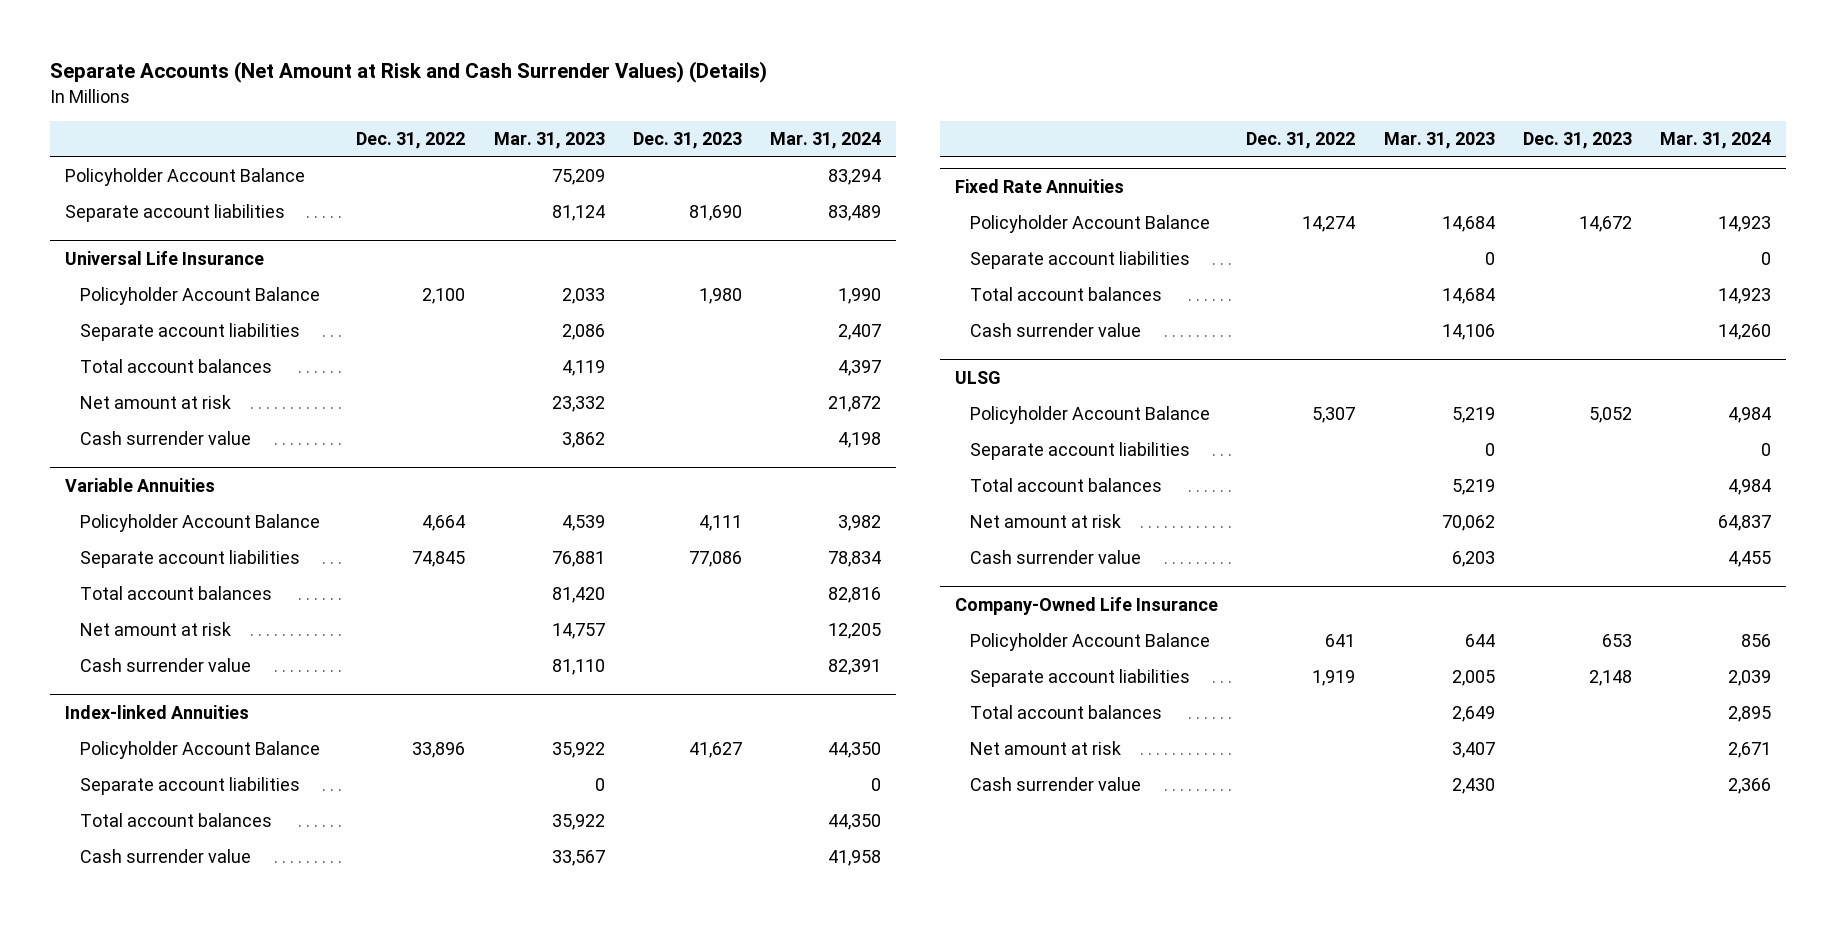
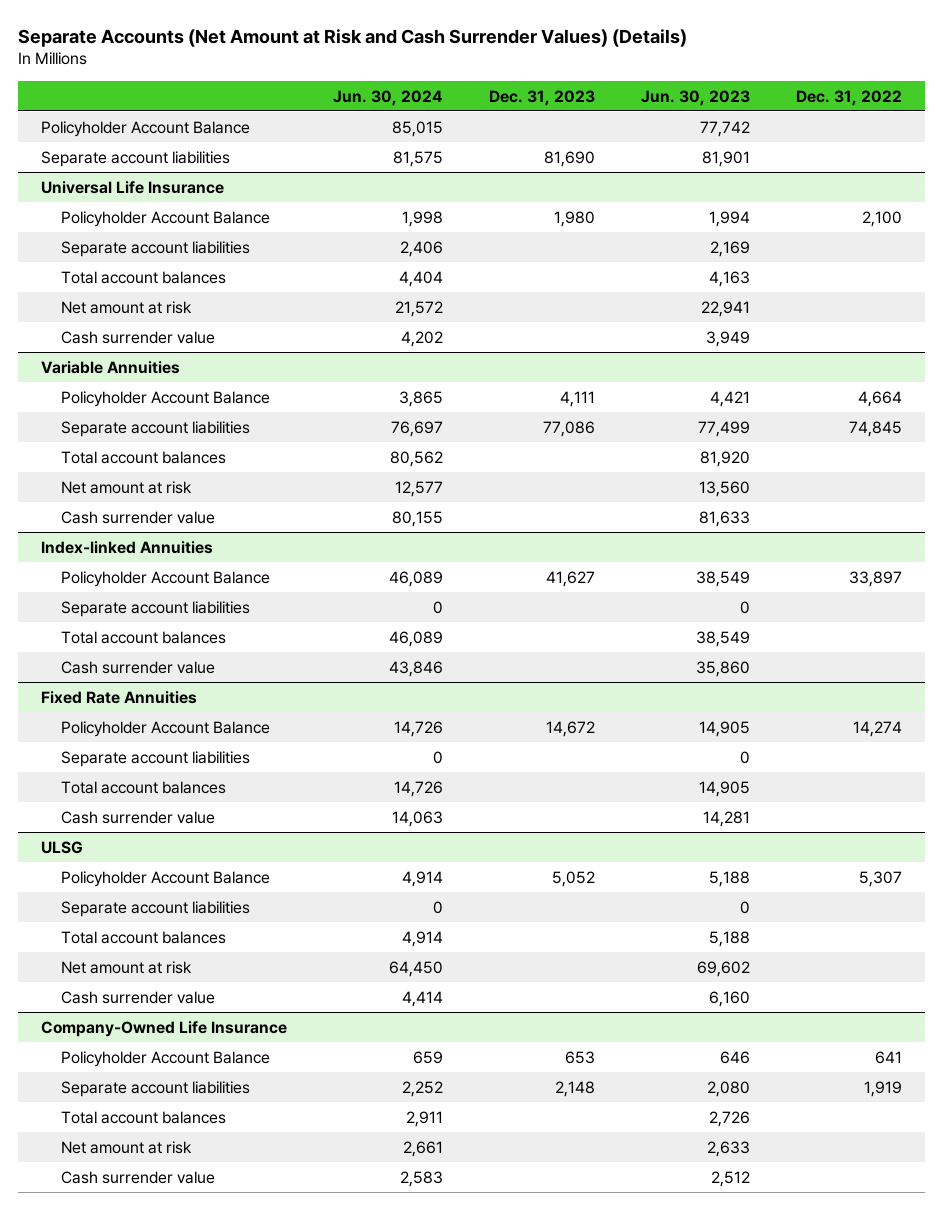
- | Dec. 31, 2022 | Mar. 31, 2023 | Dec. 31, 2023 | Mar. 31, 2024
+ | Jun. 30, 2024 | Dec. 31, 2023 | Jun. 30, 2023 | Dec. 31, 2022
@ Index-linked Annuities
- Policyholder Account Balance | 33,896 | 35,922 | 41,627 | 44,350
+ Policyholder Account Balance | 46,089 | 41,627 | 38,549 | 33,897

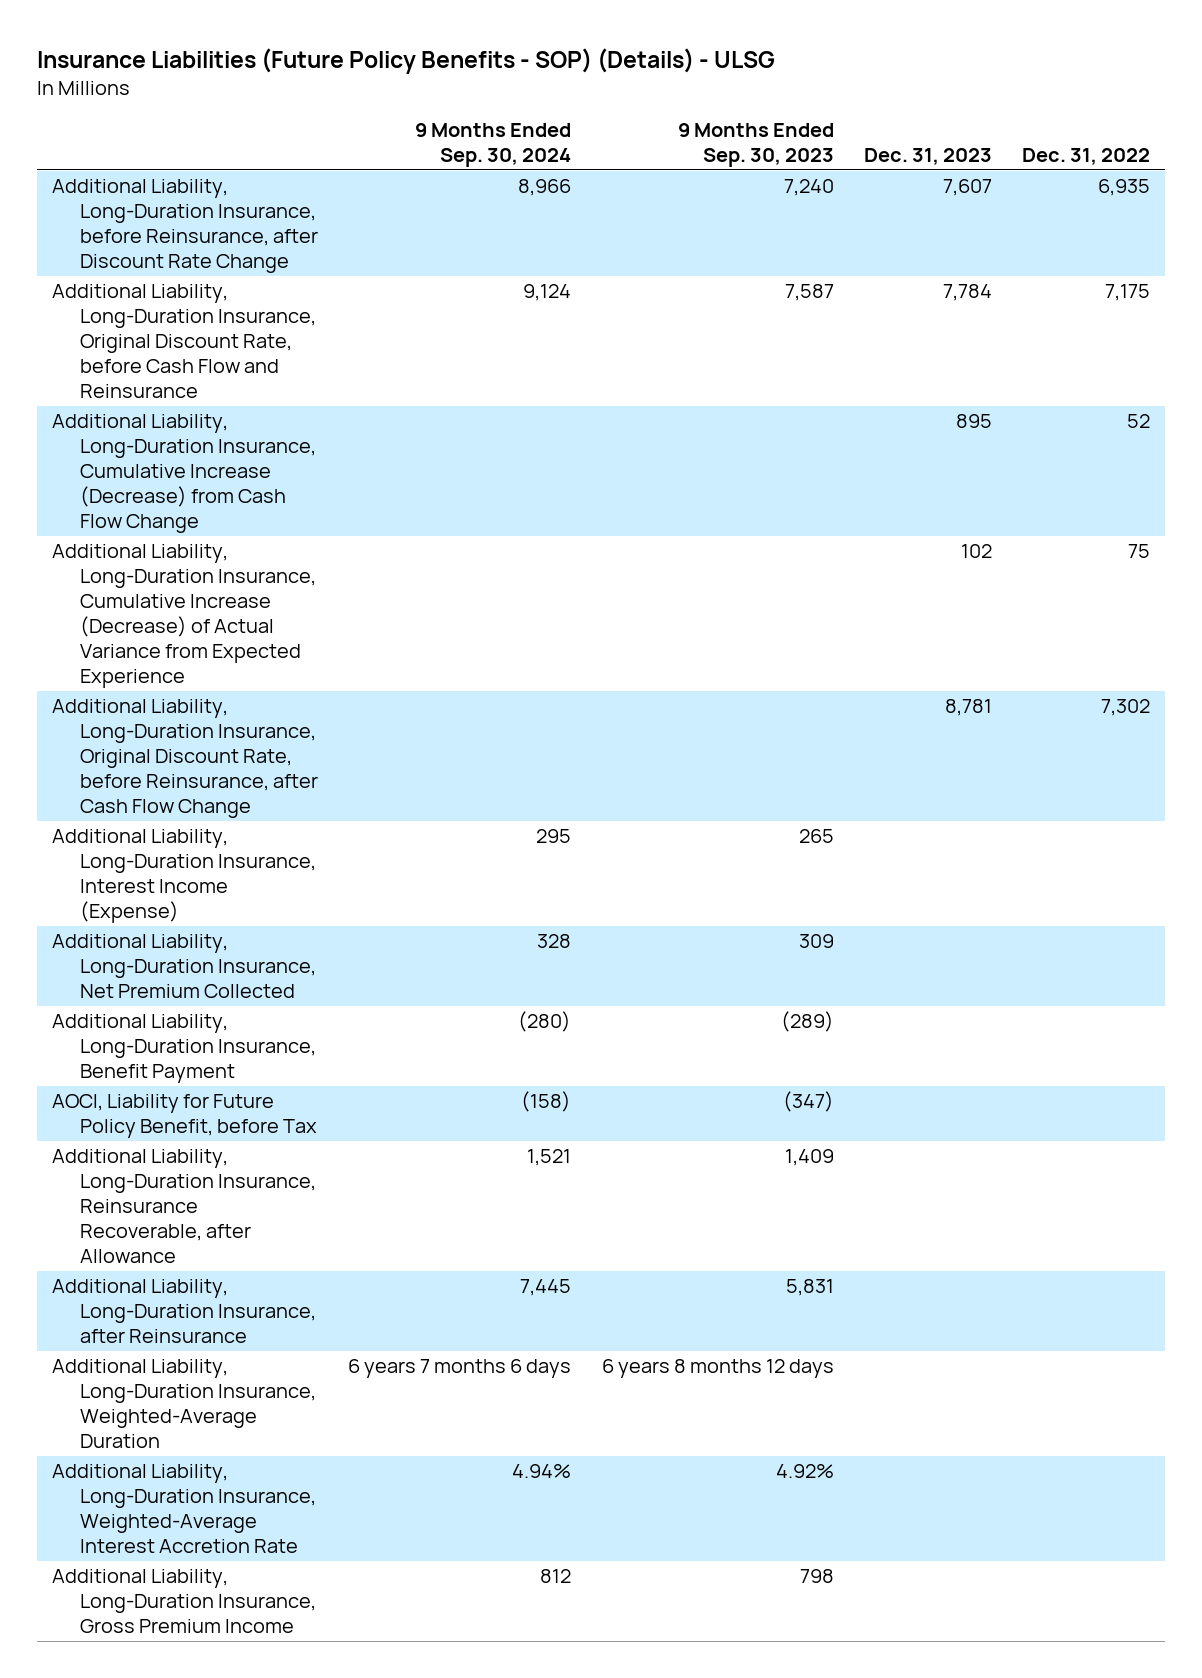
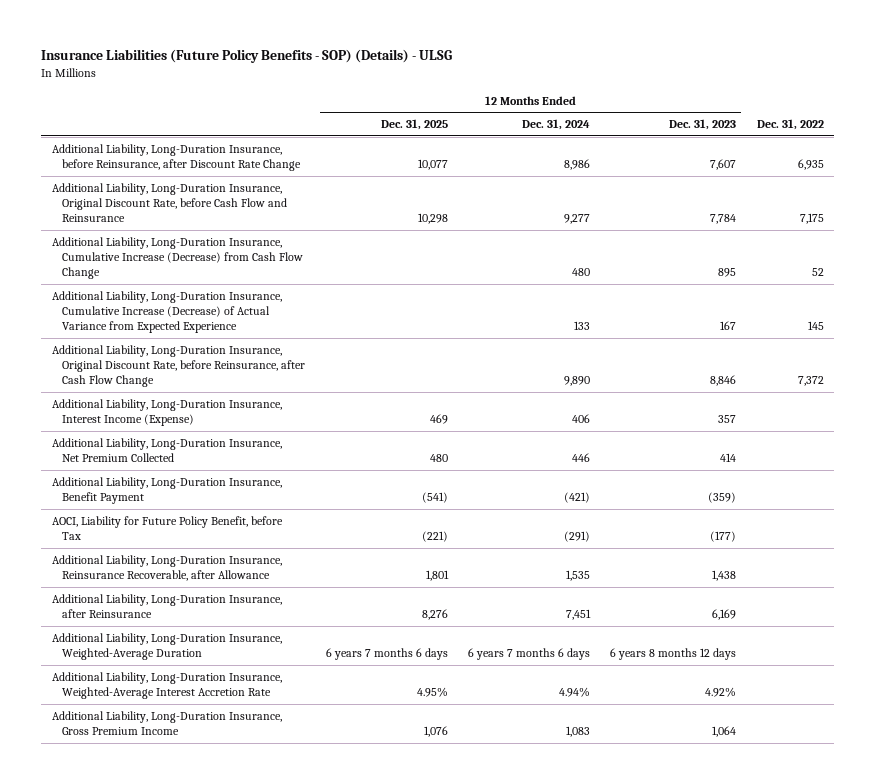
- | 9 Months Ended Sep. 30, 2024 | 9 Months Ended Sep. 30, 2023 | Dec. 31, 2023 | Dec. 31, 2022
+ | 12 Months Ended Dec. 31, 2025 | 12 Months Ended Dec. 31, 2024 | 12 Months Ended Dec. 31, 2023 | Dec. 31, 2022
- Additional Liability, Long-Duration Insurance, Cumulative Increase (Decrease) of Actual Variance from Expected Experience | | | 102 | 75
- Additional Liability, Long-Duration Insurance, Original Discount Rate, before Reinsurance, after Cash Flow Change | | | 8,781 | 7,302
+ Additional Liability, Long-Duration Insurance, Cumulative Increase (Decrease) of Actual Variance from Expected Experience | | 133 | 167 | 145
+ Additional Liability, Long-Duration Insurance, Original Discount Rate, before Reinsurance, after Cash Flow Change | | 9,890 | 8,846 | 7,372

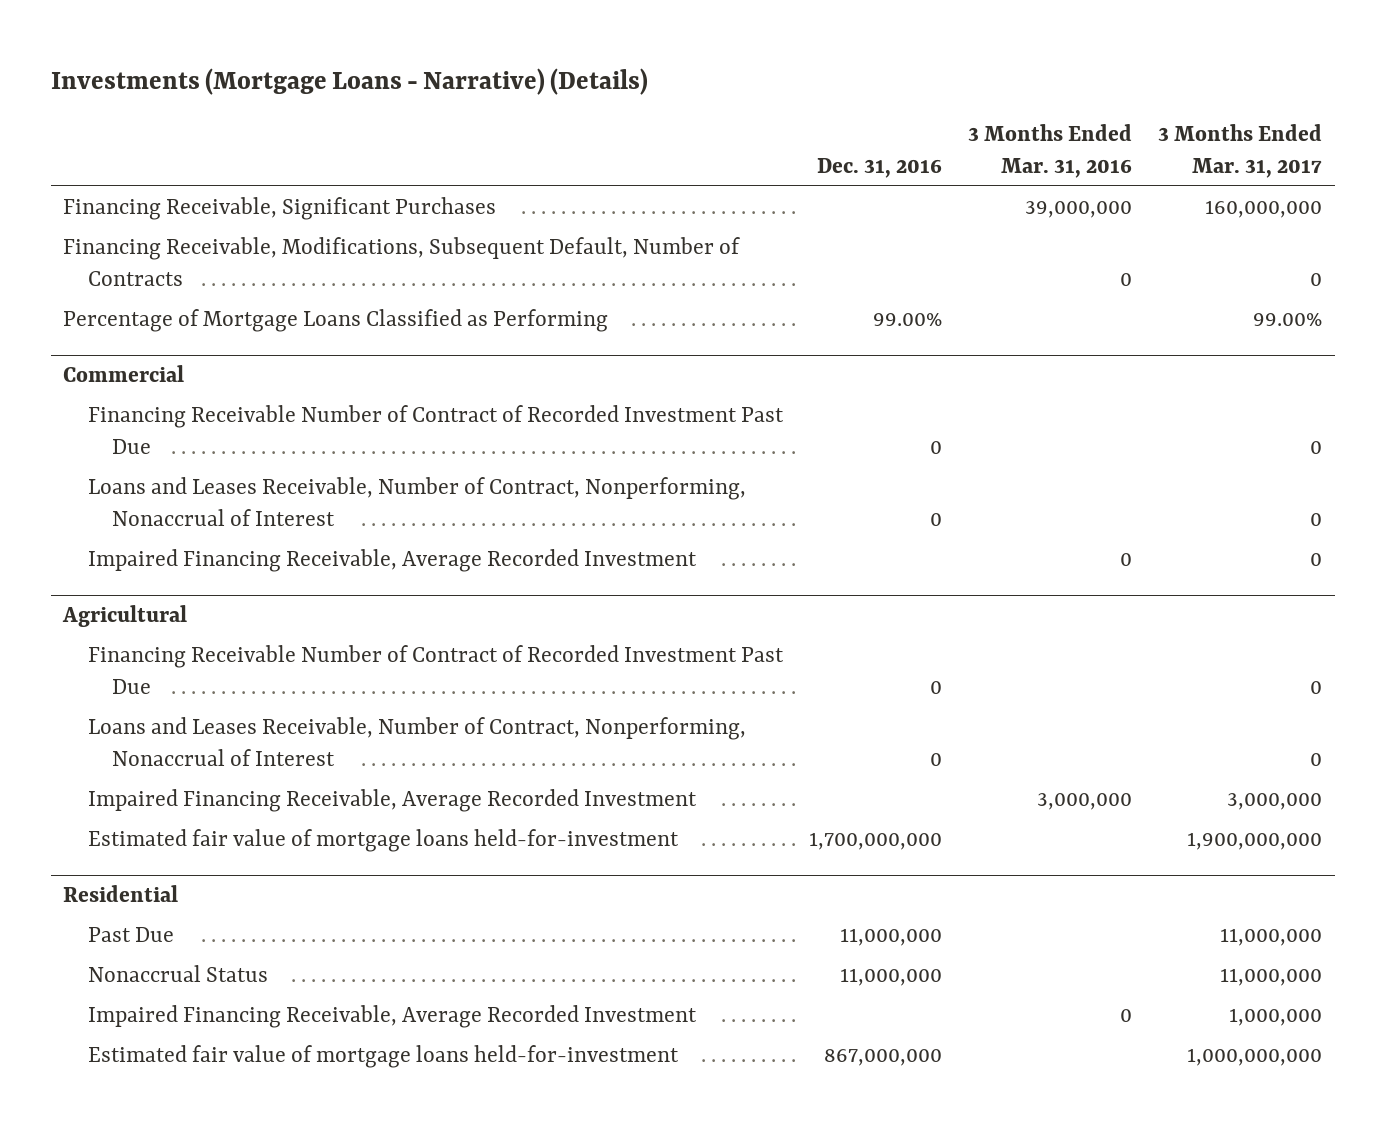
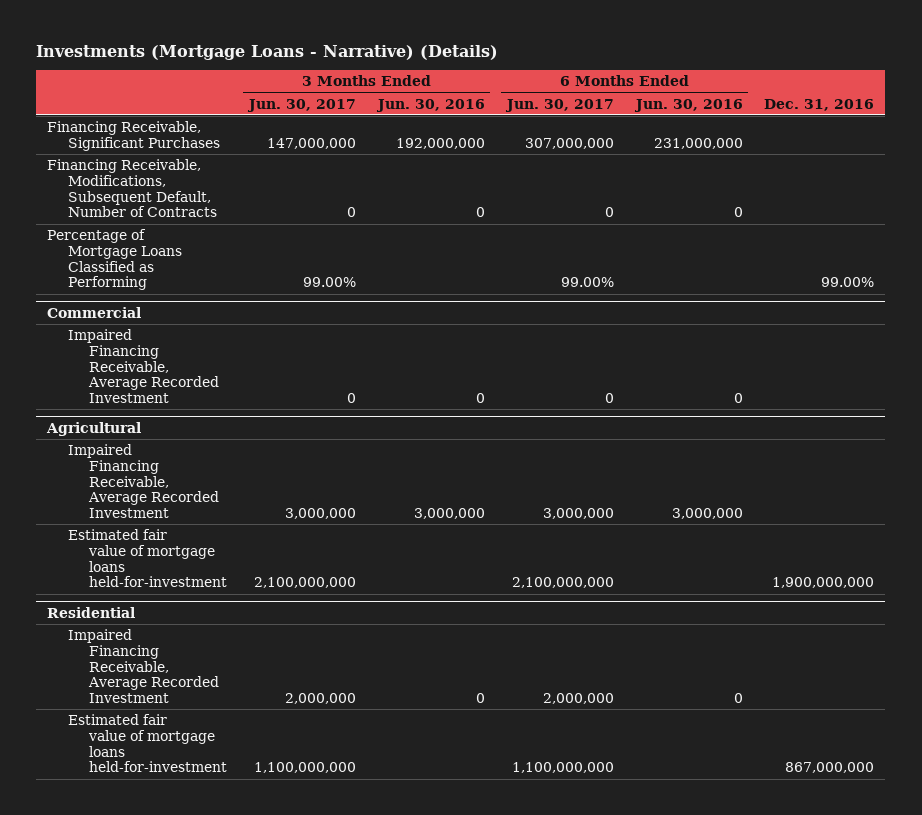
- | Dec. 31, 2016 | 3 Months Ended Mar. 31, 2016 | 3 Months Ended Mar. 31, 2017
+ | 3 Months Ended Jun. 30, 2017 | 3 Months Ended Jun. 30, 2016 | 6 Months Ended Jun. 30, 2017 | 6 Months Ended Jun. 30, 2016 | Dec. 31, 2016
@ Commercial
- Financing Receivable Number of Contract of Recorded Investment Past Due | 0 | | 0
- Loans and Leases Receivable, Number of Contract, Nonperforming, Nonaccrual of Interest | 0 | | 0
@ Agricultural
- Financing Receivable Number of Contract of Recorded Investment Past Due | 0 | | 0
- Loans and Leases Receivable, Number of Contract, Nonperforming, Nonaccrual of Interest | 0 | | 0
- Estimated fair value of mortgage loans held-for-investment | 1,700,000,000 | | 1,900,000,000
+ Estimated fair value of mortgage loans held-for-investment | 2,100,000,000 | | 2,100,000,000 | | 1,900,000,000
@ Residential
- Past Due | 11,000,000 | | 11,000,000
- Nonaccrual Status | 11,000,000 | | 11,000,000

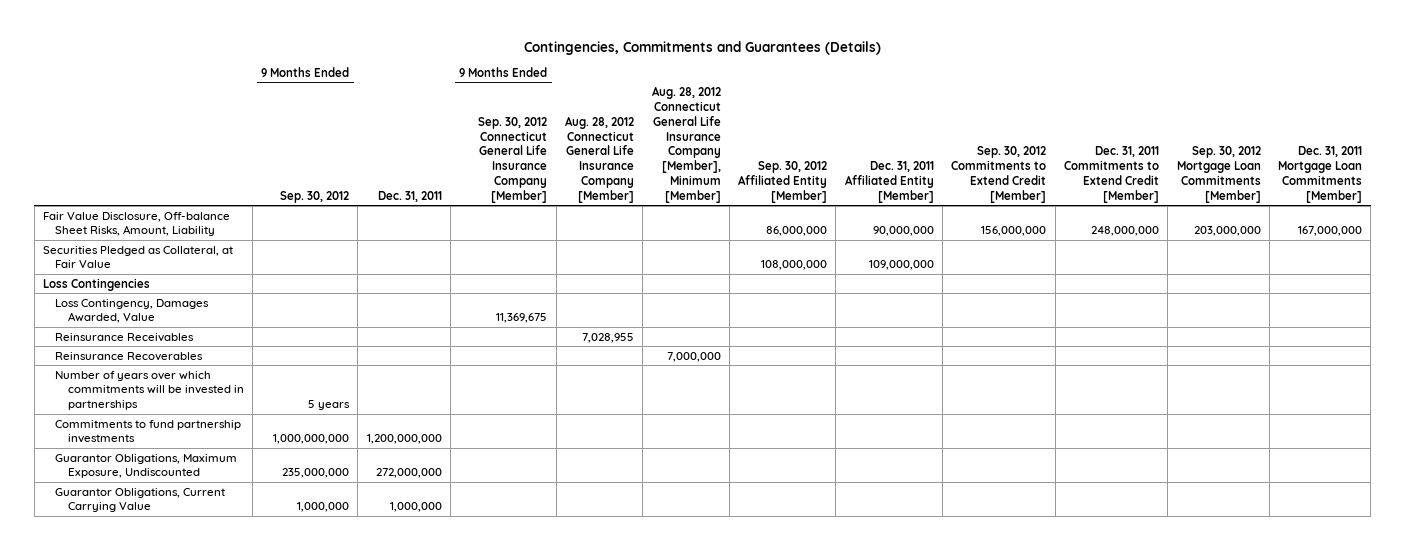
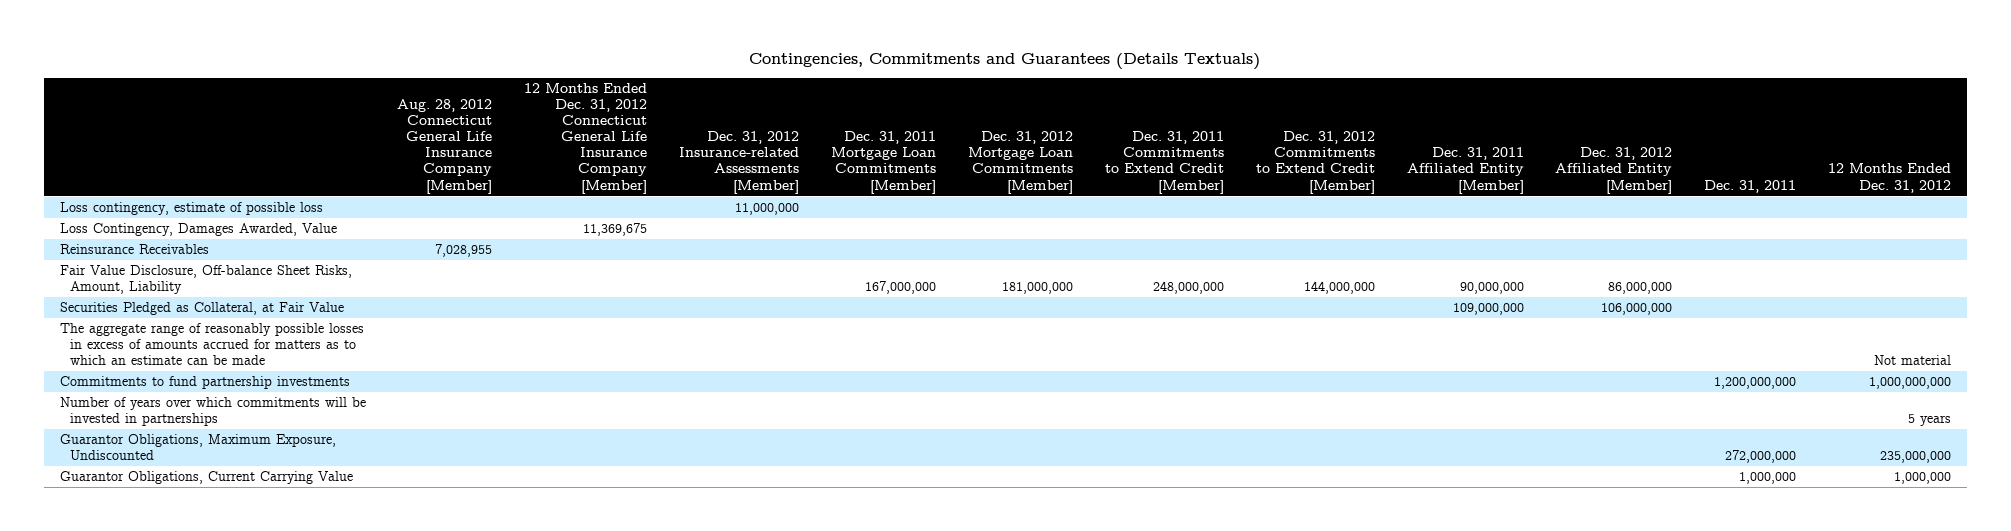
- Contingencies, Commitments and Guarantees (Details)
+ Contingencies, Commitments and Guarantees (Details Textuals)
- | 9 Months Ended Sep. 30, 2012 | Dec. 31, 2011 | 9 Months Ended Sep. 30, 2012 Connecticut General Life Insurance Company [Member] | Aug. 28, 2012 Connecticut General Life Insurance Company [Member] | Aug. 28, 2012 Connecticut General Life Insurance Company [Member], Minimum [Member] | Sep. 30, 2012 Affiliated Entity [Member] | Dec. 31, 2011 Affiliated Entity [Member] | Sep. 30, 2012 Commitments to Extend Credit [Member] | Dec. 31, 2011 Commitments to Extend Credit [Member] | Sep. 30, 2012 Mortgage Loan Commitments [Member] | Dec. 31, 2011 Mortgage Loan Commitments [Member]
+ | Aug. 28, 2012 Connecticut General Life Insurance Company [Member] | 12 Months Ended Dec. 31, 2012 Connecticut General Life Insurance Company [Member] | Dec. 31, 2012 Insurance-related Assessments [Member] | Dec. 31, 2011 Mortgage Loan Commitments [Member] | Dec. 31, 2012 Mortgage Loan Commitments [Member] | Dec. 31, 2011 Commitments to Extend Credit [Member] | Dec. 31, 2012 Commitments to Extend Credit [Member] | Dec. 31, 2011 Affiliated Entity [Member] | Dec. 31, 2012 Affiliated Entity [Member] | Dec. 31, 2011 | 12 Months Ended Dec. 31, 2012
- Loss Contingencies
+ Loss contingency, estimate of possible loss | | | 11,000,000 | | | | | | | |
- Reinsurance Recoverables | | | | | 7,000,000 | | | | | |
moved down: Fair Value Disclosure, Off-balance Sheet Risks, Amount, Liability | | | | 167,000,000 | 181,000,000 | 248,000,000 | 144,000,000 | 90,000,000 | 86,000,000 | |
moved down: Securities Pledged as Collateral, at Fair Value | | | | | | | | 109,000,000 | 106,000,000 | |
+ The aggregate range of reasonably possible losses in excess of amounts accrued for matters as to which an estimate can be made | | | | | | | | | | | Not material
moved down: Number of years over which commitments will be invested in partnerships | | | | | | | | | | | 5 years

